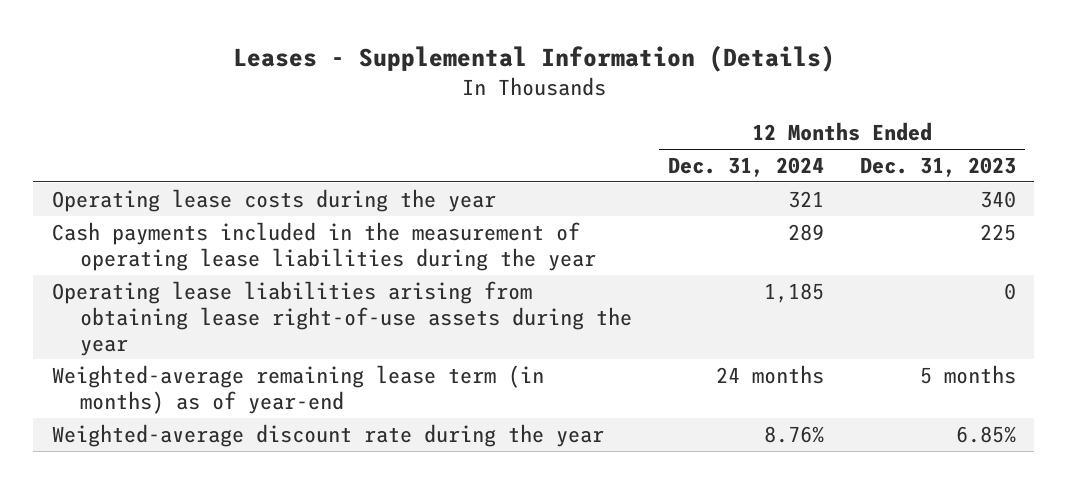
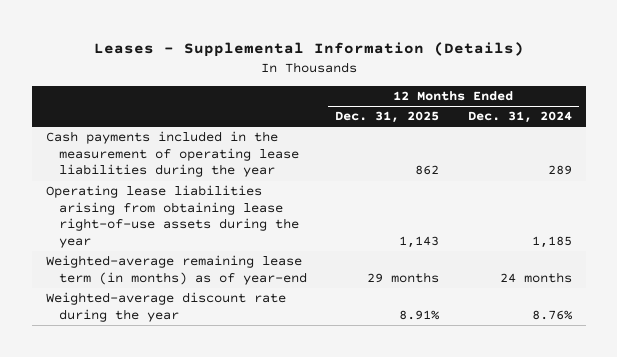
- | 12 Months Ended Dec. 31, 2024 | 12 Months Ended Dec. 31, 2023
+ | 12 Months Ended Dec. 31, 2025 | 12 Months Ended Dec. 31, 2024
- Operating lease costs during the year | 321 | 340

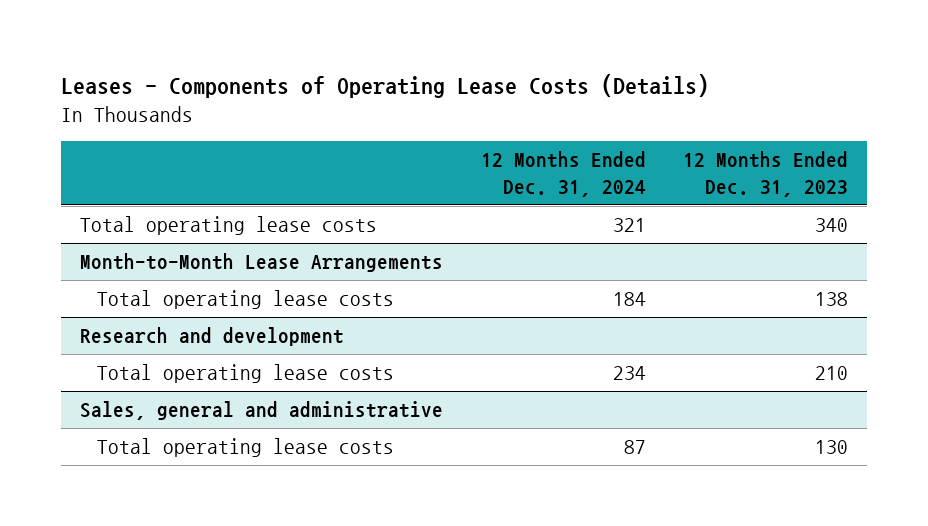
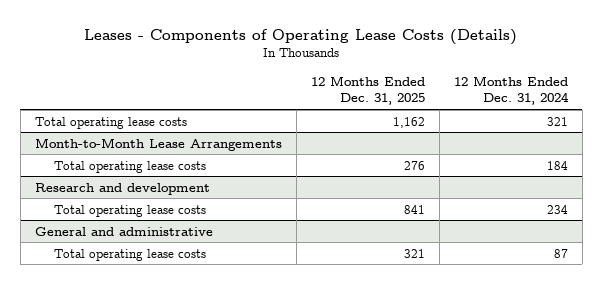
- | 12 Months Ended Dec. 31, 2024 | 12 Months Ended Dec. 31, 2023
+ | 12 Months Ended Dec. 31, 2025 | 12 Months Ended Dec. 31, 2024
- Sales, general and administrative
+ General and administrative

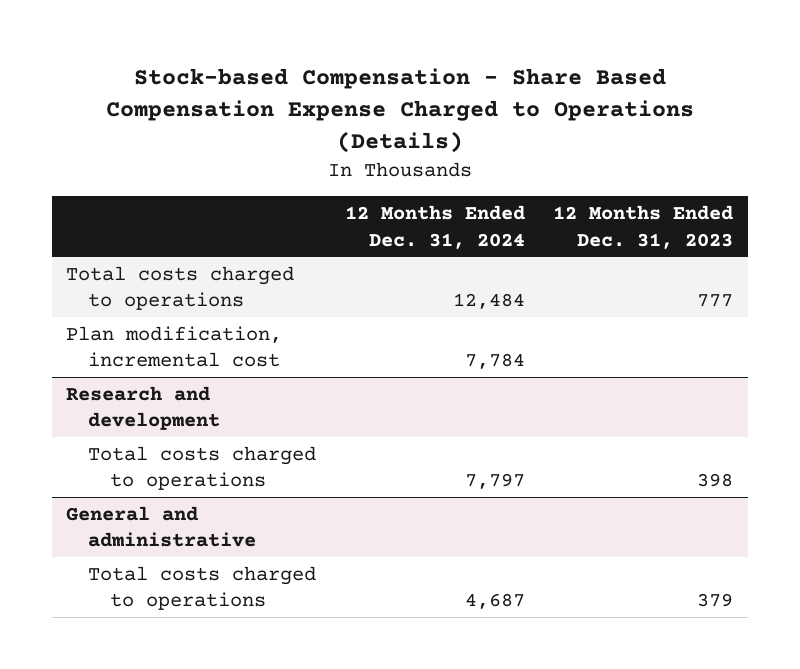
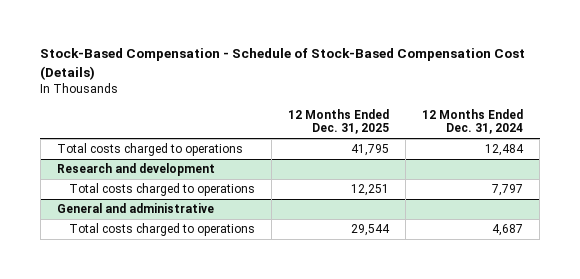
- Stock-based Compensation - Share Based Compensation Expense Charged to Operations (Details)
+ Stock-Based Compensation - Schedule of Stock-Based Compensation Cost (Details)
- | 12 Months Ended Dec. 31, 2024 | 12 Months Ended Dec. 31, 2023
+ | 12 Months Ended Dec. 31, 2025 | 12 Months Ended Dec. 31, 2024
- Plan modification, incremental cost | 7,784 |

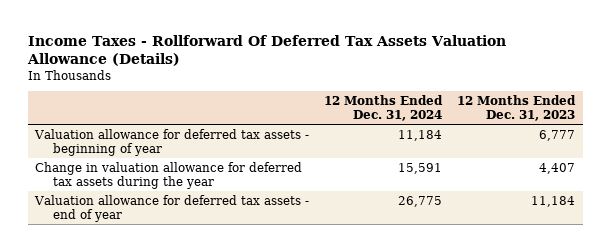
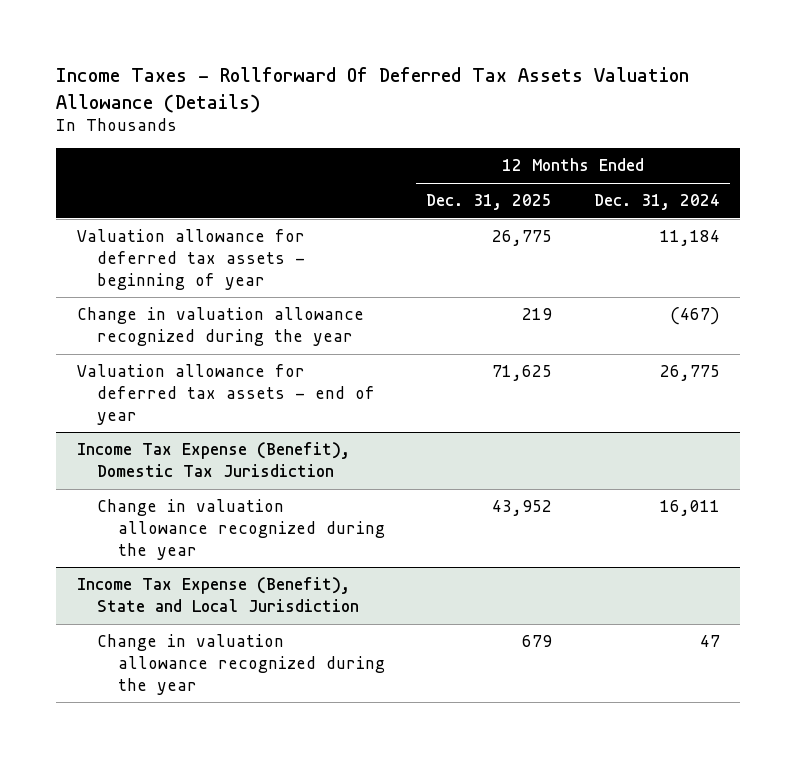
- | 12 Months Ended Dec. 31, 2024 | 12 Months Ended Dec. 31, 2023
+ | 12 Months Ended Dec. 31, 2025 | 12 Months Ended Dec. 31, 2024
- Change in valuation allowance for deferred tax assets during the year | 15,591 | 4,407
+ Change in valuation allowance recognized during the year | 219 | (467)
+ Income Tax Expense (Benefit), Domestic Tax Jurisdiction
+ Change in valuation allowance recognized during the year | 43,952 | 16,011
+ Income Tax Expense (Benefit), State and Local Jurisdiction
+ Change in valuation allowance recognized during the year | 679 | 47

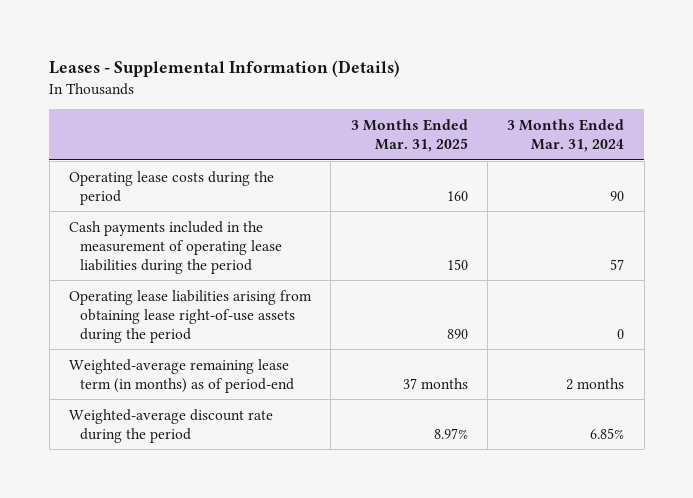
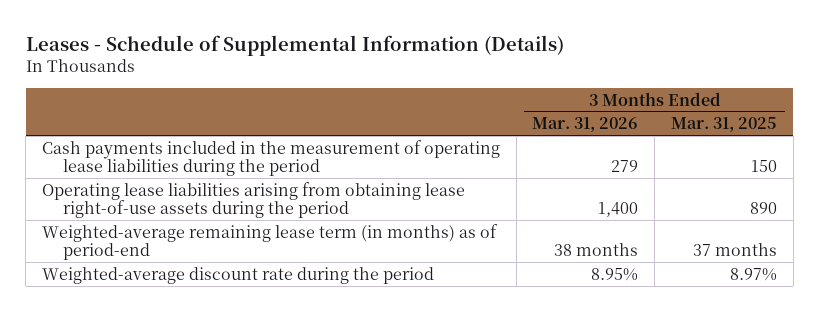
- Leases - Supplemental Information (Details)
+ Leases - Schedule of Supplemental Information (Details)
- | 3 Months Ended Mar. 31, 2025 | 3 Months Ended Mar. 31, 2024
+ | 3 Months Ended Mar. 31, 2026 | 3 Months Ended Mar. 31, 2025
- Operating lease costs during the period | 160 | 90

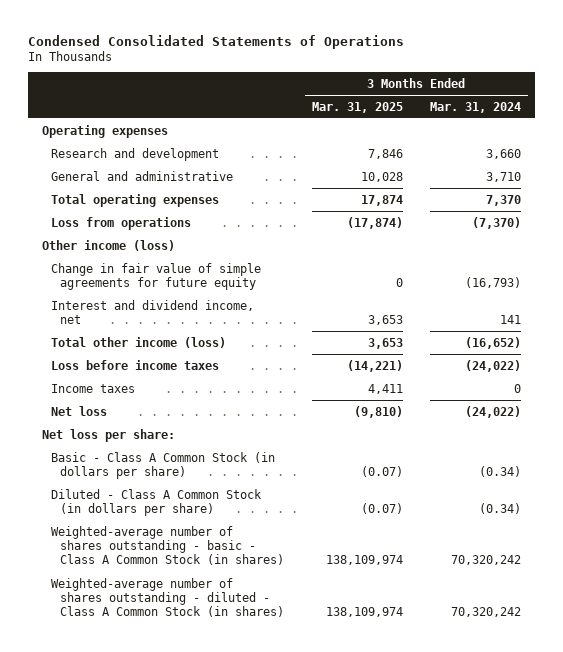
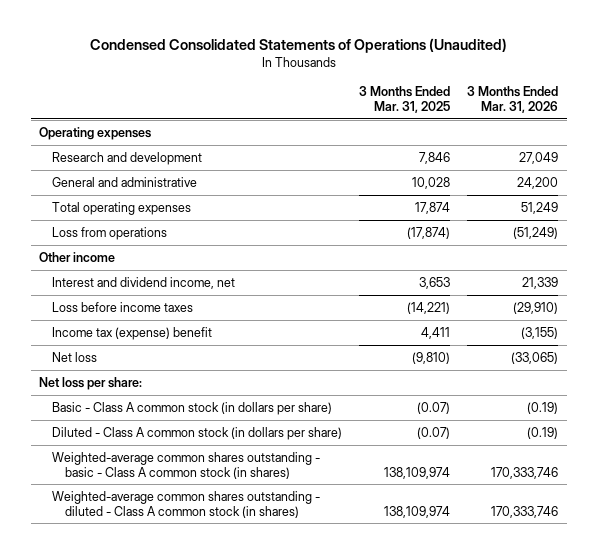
- Condensed Consolidated Statements of Operations
+ Condensed Consolidated Statements of Operations (Unaudited)
- | 3 Months Ended Mar. 31, 2025 | 3 Months Ended Mar. 31, 2024
+ | 3 Months Ended Mar. 31, 2025 | 3 Months Ended Mar. 31, 2026
- Other income (loss)
- Change in fair value of simple agreements for future equity | 0 | (16,793)
+ Other income
- Total other income (loss) | 3,653 | (16,652)
- Income taxes | 4,411 | 0
+ Income tax (expense) benefit | 4,411 | (3,155)
- Basic - Class A Common Stock (in dollars per share) | (0.07) | (0.34)
- Diluted - Class A Common Stock (in dollars per share) | (0.07) | (0.34)
- Weighted-average number of shares outstanding - basic - Class A Common Stock (in shares) | 138,109,974 | 70,320,242
- Weighted-average number of shares outstanding - diluted - Class A Common Stock (in shares) | 138,109,974 | 70,320,242
+ Basic - Class A common stock (in dollars per share) | (0.07) | (0.19)
+ Diluted - Class A common stock (in dollars per share) | (0.07) | (0.19)
+ Weighted-average common shares outstanding - basic - Class A common stock (in shares) | 138,109,974 | 170,333,746
+ Weighted-average common shares outstanding - diluted - Class A common stock (in shares) | 138,109,974 | 170,333,746

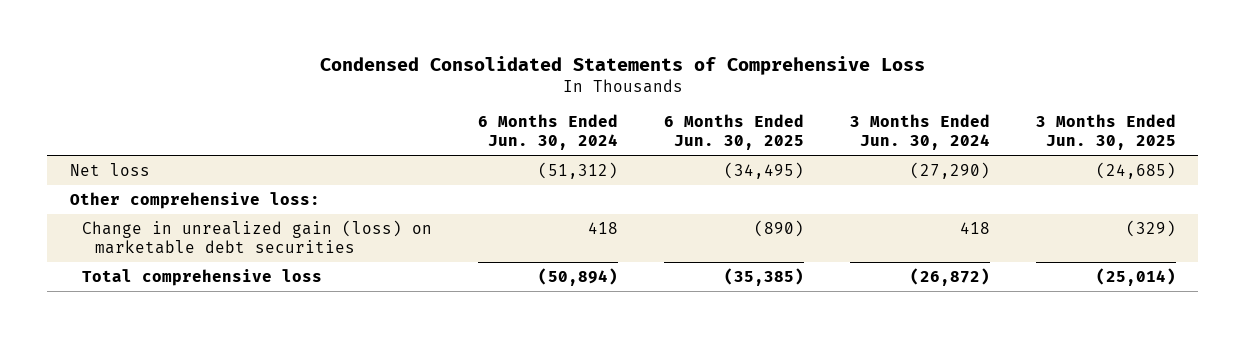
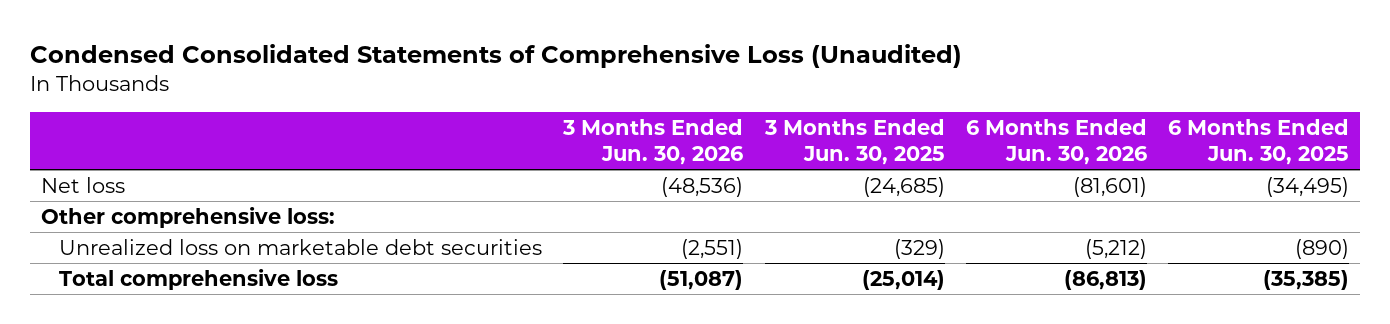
- Condensed Consolidated Statements of Comprehensive Loss
+ Condensed Consolidated Statements of Comprehensive Loss (Unaudited)
- | 6 Months Ended Jun. 30, 2024 | 6 Months Ended Jun. 30, 2025 | 3 Months Ended Jun. 30, 2024 | 3 Months Ended Jun. 30, 2025
+ | 3 Months Ended Jun. 30, 2026 | 3 Months Ended Jun. 30, 2025 | 6 Months Ended Jun. 30, 2026 | 6 Months Ended Jun. 30, 2025
- Change in unrealized gain (loss) on marketable debt securities | 418 | (890) | 418 | (329)
+ Unrealized loss on marketable debt securities | (2,551) | (329) | (5,212) | (890)

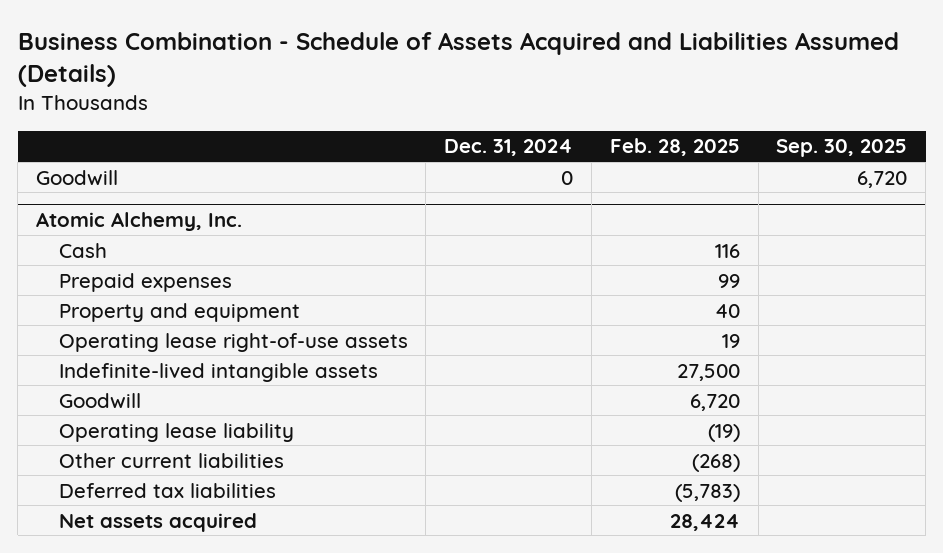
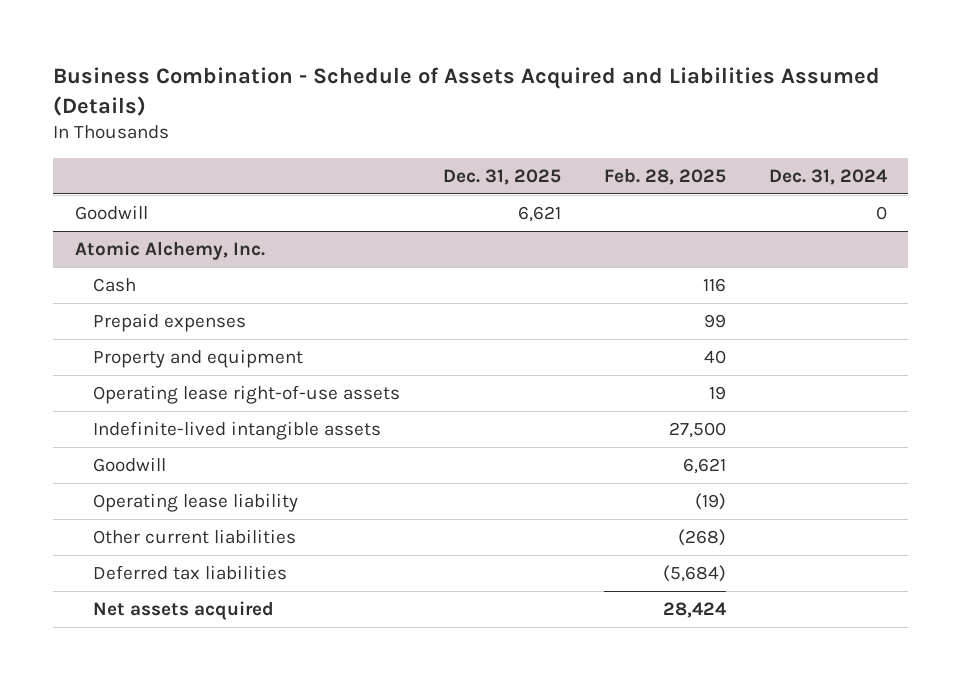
- | Dec. 31, 2024 | Feb. 28, 2025 | Sep. 30, 2025
+ | Dec. 31, 2025 | Feb. 28, 2025 | Dec. 31, 2024
@ Atomic Alchemy, Inc.
- Goodwill | | 6,720 |
+ Goodwill | | 6,621 |
- Deferred tax liabilities | | (5,783) |
+ Deferred tax liabilities | | (5,684) |

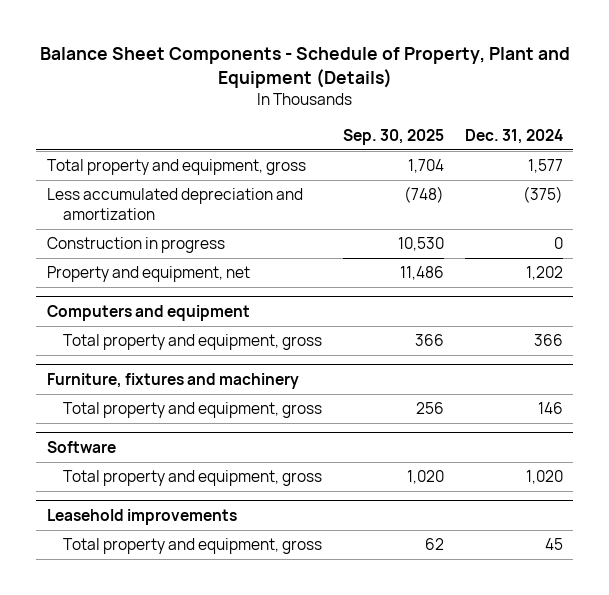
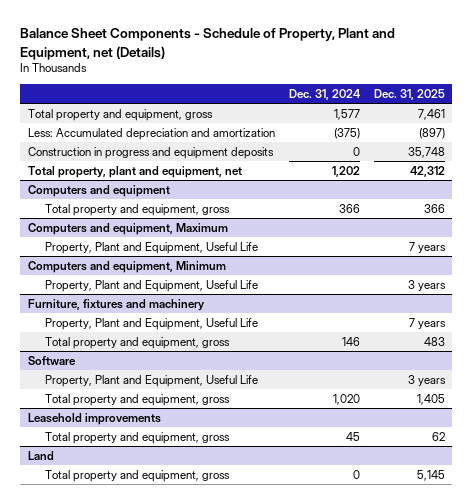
- Balance Sheet Components - Schedule of Property, Plant and Equipment (Details)
+ Balance Sheet Components - Schedule of Property, Plant and Equipment, net (Details)
- | Sep. 30, 2025 | Dec. 31, 2024
+ | Dec. 31, 2024 | Dec. 31, 2025
- Less accumulated depreciation and amortization | (748) | (375)
- Construction in progress | 10,530 | 0
- Property and equipment, net | 11,486 | 1,202
+ Less: Accumulated depreciation and amortization | (375) | (897)
+ Construction in progress and equipment deposits | 0 | 35,748
+ Total property, plant and equipment, net | 1,202 | 42,312
+ Computers and equipment, Maximum
+ Property, Plant and Equipment, Useful Life | | 7 years
+ Computers and equipment, Minimum
+ Property, Plant and Equipment, Useful Life | | 3 years
@ Furniture, fixtures and machinery
+ Property, Plant and Equipment, Useful Life | | 7 years
@ Software
+ Property, Plant and Equipment, Useful Life | | 3 years
+ Land
+ Total property and equipment, gross | 0 | 5,145

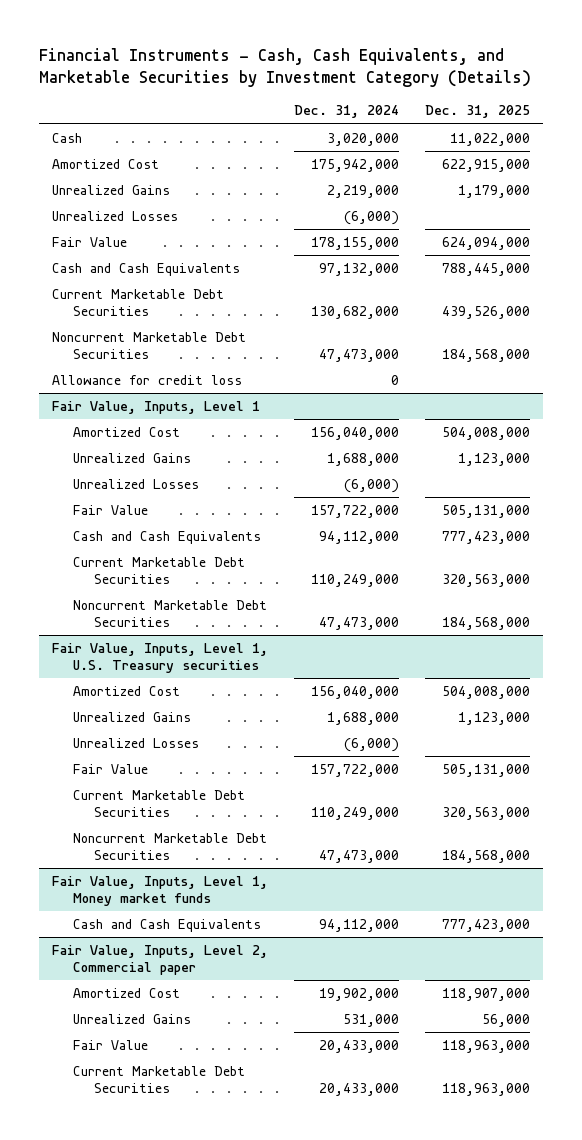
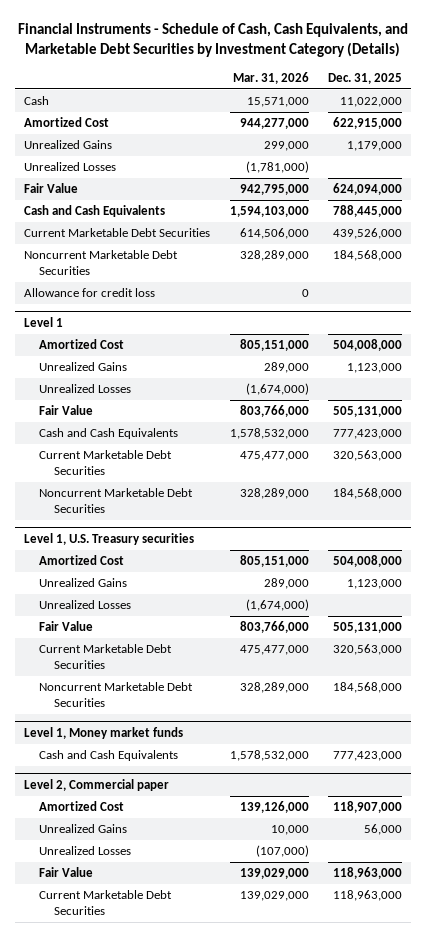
- Financial Instruments - Cash, Cash Equivalents, and Marketable Securities by Investment Category (Details)
+ Financial Instruments - Schedule of Cash, Cash Equivalents, and Marketable Debt Securities by Investment Category (Details)
- | Dec. 31, 2024 | Dec. 31, 2025
+ | Mar. 31, 2026 | Dec. 31, 2025
- Fair Value, Inputs, Level 1
+ Level 1
- Fair Value, Inputs, Level 1, U.S. Treasury securities
+ Level 1, U.S. Treasury securities
- Fair Value, Inputs, Level 1, Money market funds
+ Level 1, Money market funds
- Fair Value, Inputs, Level 2, Commercial paper
+ Level 2, Commercial paper
+ Unrealized Losses | (107,000) |

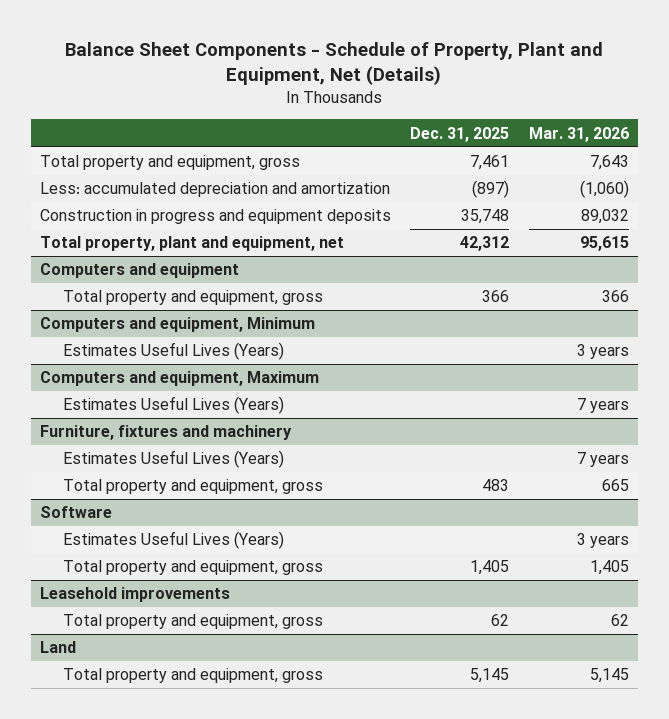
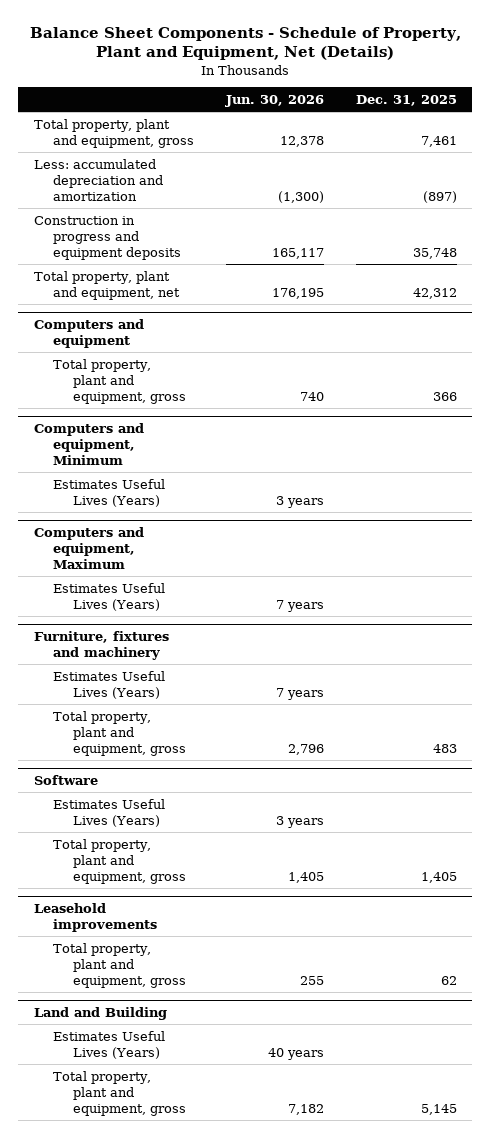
- | Dec. 31, 2025 | Mar. 31, 2026
+ | Jun. 30, 2026 | Dec. 31, 2025
- Total property and equipment, gross | 7,461 | 7,643
+ Total property, plant and equipment, gross | 12,378 | 7,461
@ Computers and equipment
- Total property and equipment, gross | 366 | 366
+ Total property, plant and equipment, gross | 740 | 366
@ Furniture, fixtures and machinery
- Total property and equipment, gross | 483 | 665
+ Total property, plant and equipment, gross | 2,796 | 483
@ Software
- Total property and equipment, gross | 1,405 | 1,405
+ Total property, plant and equipment, gross | 1,405 | 1,405
@ Leasehold improvements
- Total property and equipment, gross | 62 | 62
- Land
- Total property and equipment, gross | 5,145 | 5,145
@ Leasehold improvements
+ Total property, plant and equipment, gross | 255 | 62
+ Land and Building
+ Estimates Useful Lives (Years) | 40 years |
+ Total property, plant and equipment, gross | 7,182 | 5,145

